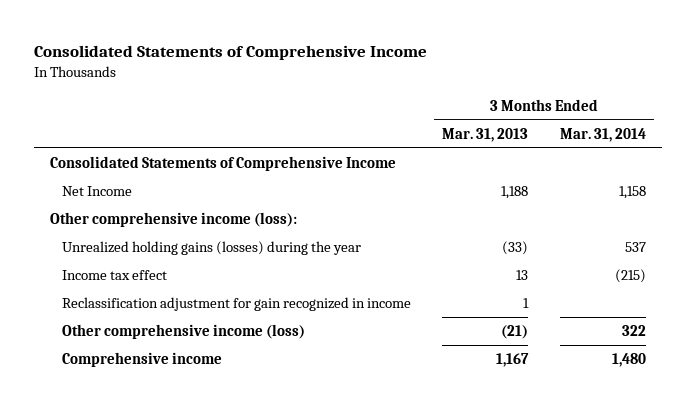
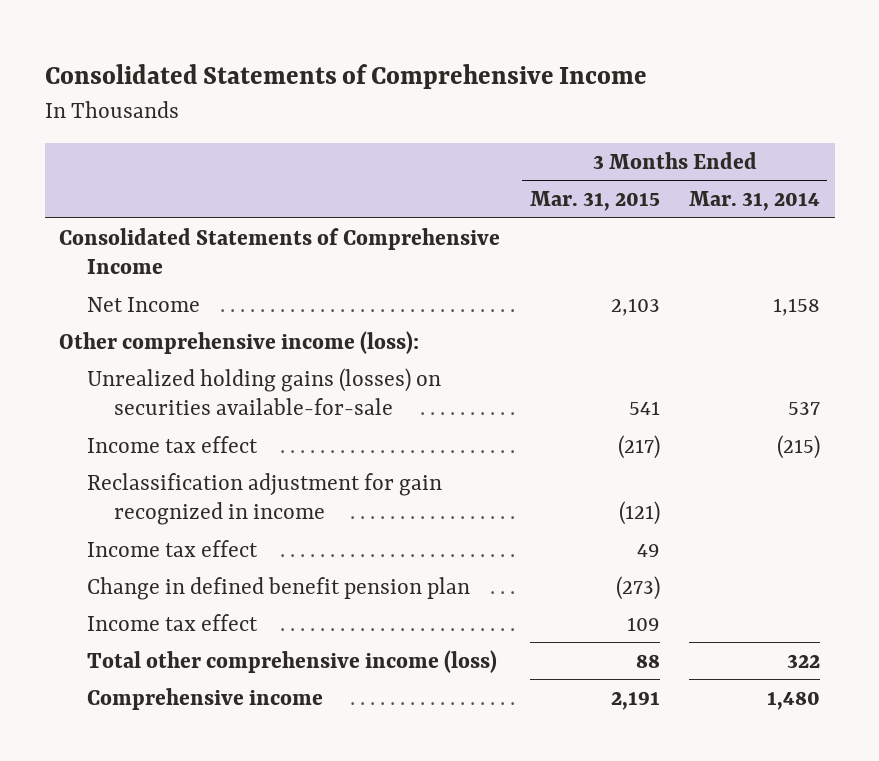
- | 3 Months Ended Mar. 31, 2013 | 3 Months Ended Mar. 31, 2014
+ | 3 Months Ended Mar. 31, 2015 | 3 Months Ended Mar. 31, 2014
- Unrealized holding gains (losses) during the year | (33) | 537
+ Unrealized holding gains (losses) on securities available-for-sale | 541 | 537
- Other comprehensive income (loss) | (21) | 322
+ Income tax effect | 49 |
+ Change in defined benefit pension plan | (273) |
+ Income tax effect | 109 |
+ Total other comprehensive income (loss) | 88 | 322

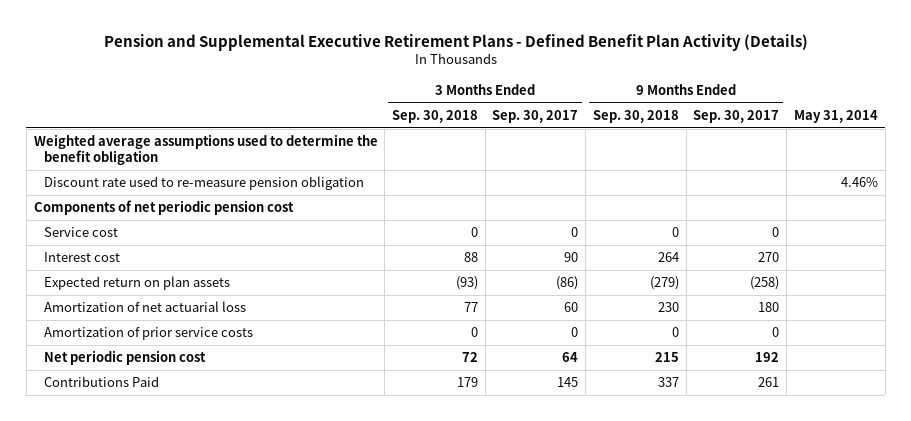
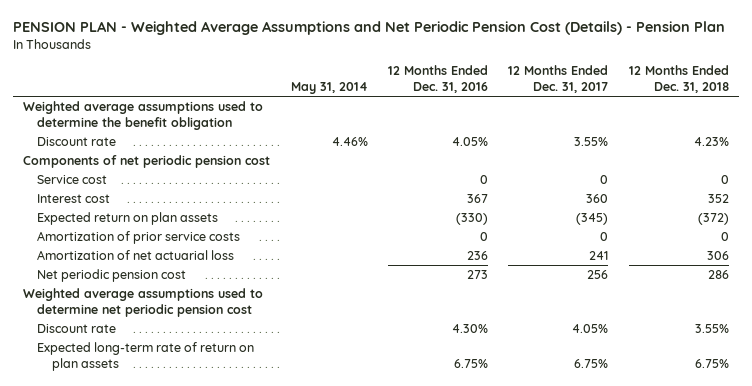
- Pension and Supplemental Executive Retirement Plans - Defined Benefit Plan Activity (Details)
+ PENSION PLAN - Weighted Average Assumptions and Net Periodic Pension Cost (Details) - Pension Plan
- | 3 Months Ended Sep. 30, 2018 | 3 Months Ended Sep. 30, 2017 | 9 Months Ended Sep. 30, 2018 | 9 Months Ended Sep. 30, 2017 | May 31, 2014
+ | May 31, 2014 | 12 Months Ended Dec. 31, 2016 | 12 Months Ended Dec. 31, 2017 | 12 Months Ended Dec. 31, 2018
- Discount rate used to re-measure pension obligation | | | | | 4.46%
+ Discount rate | 4.46% | 4.05% | 3.55% | 4.23%
moved down: Amortization of net actuarial loss | | 236 | 241 | 306
- Contributions Paid | 179 | 145 | 337 | 261 |
+ Weighted average assumptions used to determine net periodic pension cost
+ Discount rate | | 4.30% | 4.05% | 3.55%
+ Expected long-term rate of return on plan assets | | 6.75% | 6.75% | 6.75%

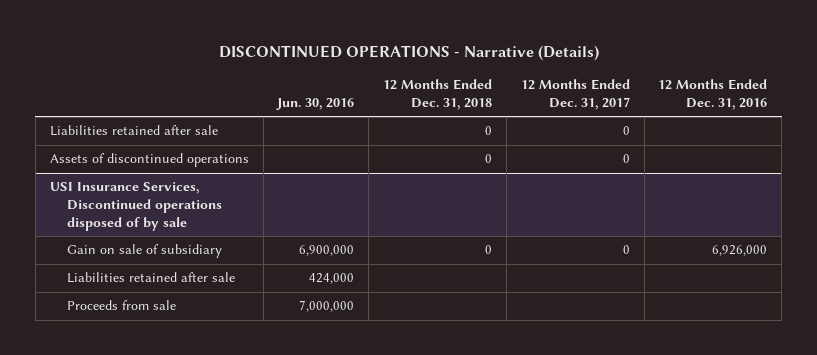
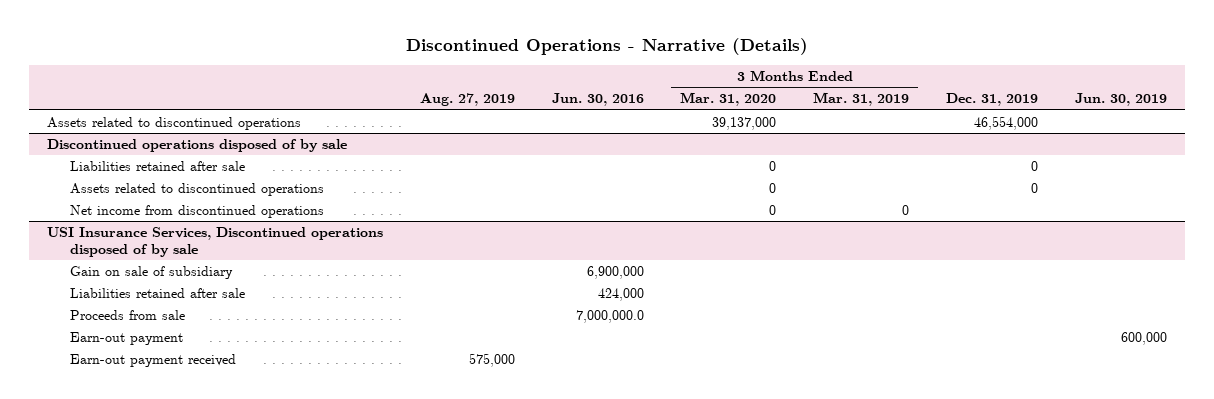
- DISCONTINUED OPERATIONS - Narrative (Details)
+ Discontinued Operations - Narrative (Details)
- | Jun. 30, 2016 | 12 Months Ended Dec. 31, 2018 | 12 Months Ended Dec. 31, 2017 | 12 Months Ended Dec. 31, 2016
+ | Aug. 27, 2019 | Jun. 30, 2016 | 3 Months Ended Mar. 31, 2020 | 3 Months Ended Mar. 31, 2019 | Dec. 31, 2019 | Jun. 30, 2019
- Liabilities retained after sale | | 0 | 0 |
- Assets of discontinued operations | | 0 | 0 |
+ Assets related to discontinued operations | | | 39,137,000 | | 46,554,000 |
+ Discontinued operations disposed of by sale
+ Liabilities retained after sale | | | 0 | | 0 |
+ Assets related to discontinued operations | | | 0 | | 0 |
+ Net income from discontinued operations | | | 0 | 0 | |
@ USI Insurance Services, Discontinued operations disposed of by sale
- Proceeds from sale | 7,000,000 | | |
+ Proceeds from sale | | 7,000,000.0 | | | |
+ Earn-out payment | | | | | | 600,000
+ Earn-out payment received | 575,000 | | | | |

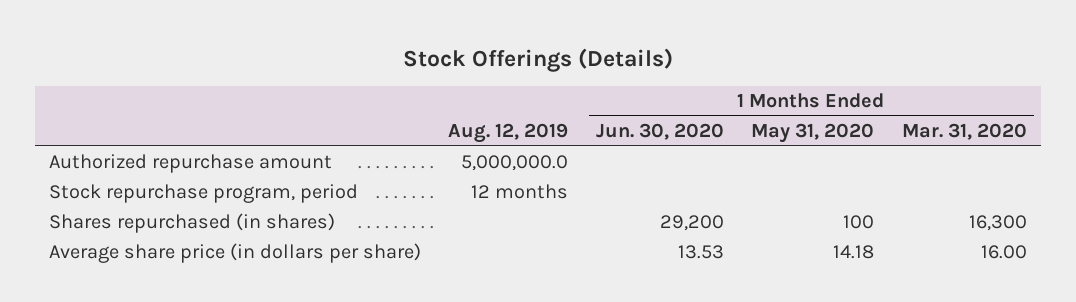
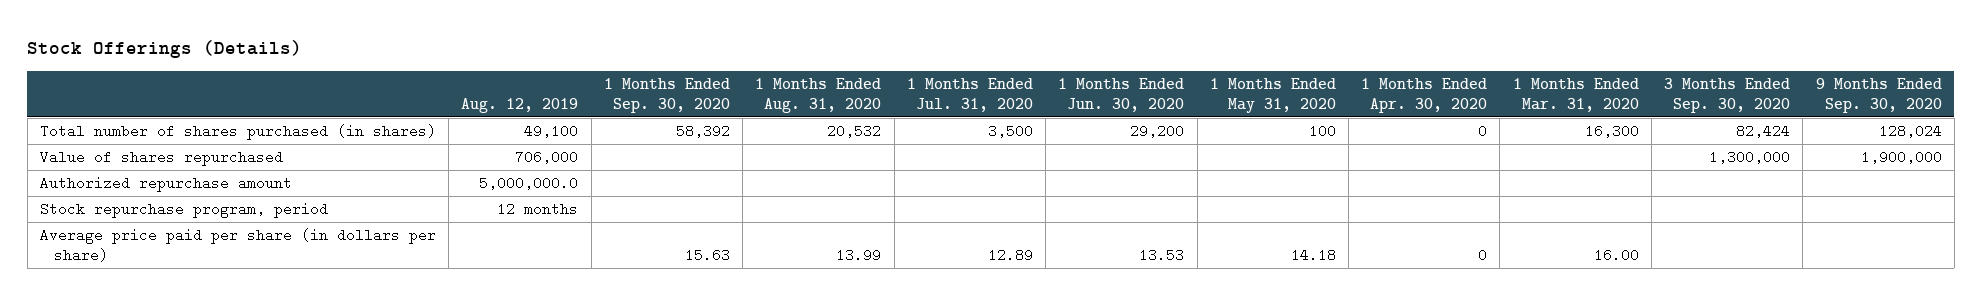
- | Aug. 12, 2019 | 1 Months Ended Jun. 30, 2020 | 1 Months Ended May 31, 2020 | 1 Months Ended Mar. 31, 2020
+ | Aug. 12, 2019 | 1 Months Ended Sep. 30, 2020 | 1 Months Ended Aug. 31, 2020 | 1 Months Ended Jul. 31, 2020 | 1 Months Ended Jun. 30, 2020 | 1 Months Ended May 31, 2020 | 1 Months Ended Apr. 30, 2020 | 1 Months Ended Mar. 31, 2020 | 3 Months Ended Sep. 30, 2020 | 9 Months Ended Sep. 30, 2020
+ Total number of shares purchased (in shares) | 49,100 | 58,392 | 20,532 | 3,500 | 29,200 | 100 | 0 | 16,300 | 82,424 | 128,024
+ Value of shares repurchased | 706,000 | | | | | | | | 1,300,000 | 1,900,000
- Shares repurchased (in shares) | | 29,200 | 100 | 16,300
- Average share price (in dollars per share) | | 13.53 | 14.18 | 16.00
+ Average price paid per share (in dollars per share) | | 15.63 | 13.99 | 12.89 | 13.53 | 14.18 | 0 | 16.00 | |

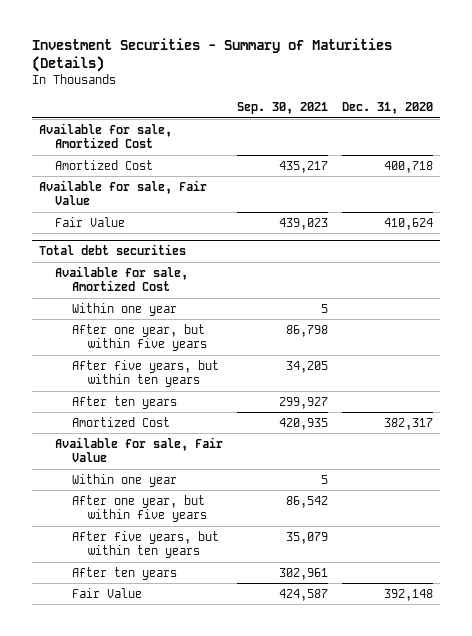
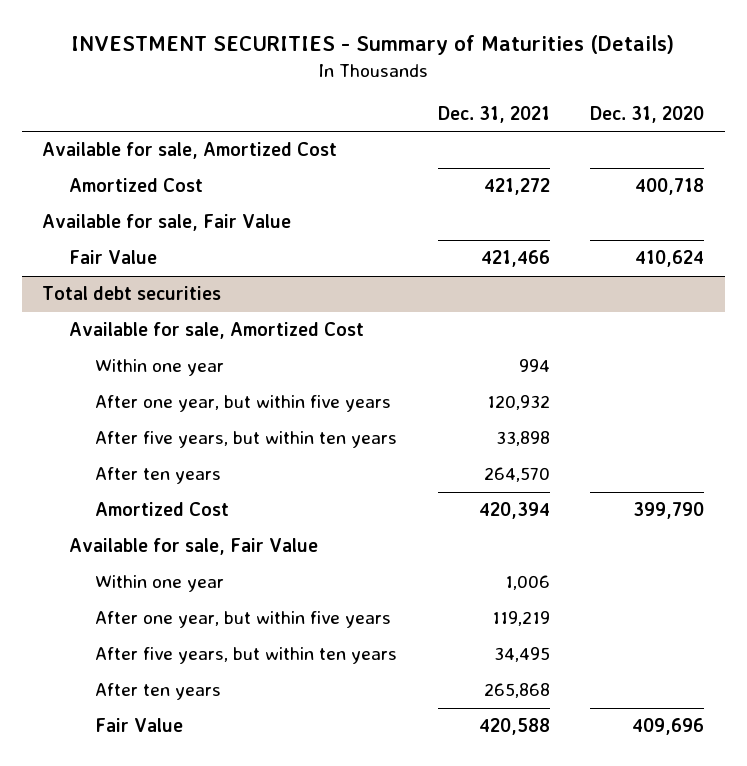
- Investment Securities - Summary of Maturities (Details)
+ INVESTMENT SECURITIES - Summary of Maturities (Details)
- | Sep. 30, 2021 | Dec. 31, 2020
+ | Dec. 31, 2021 | Dec. 31, 2020
@ Total debt securities
- Amortized Cost | 420,935 | 382,317
+ Amortized Cost | 420,394 | 399,790
- Fair Value | 424,587 | 392,148
+ Fair Value | 420,588 | 409,696

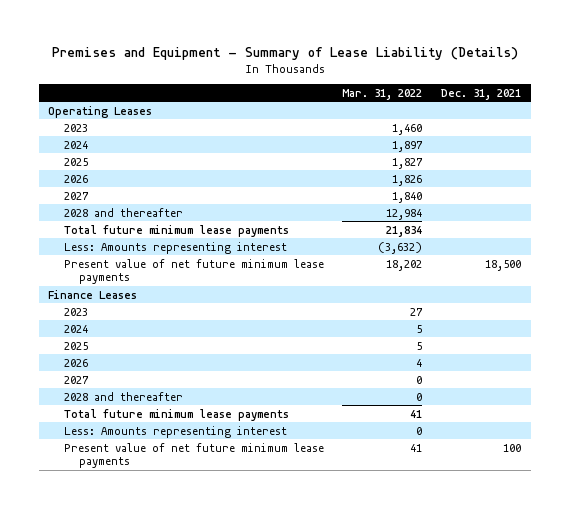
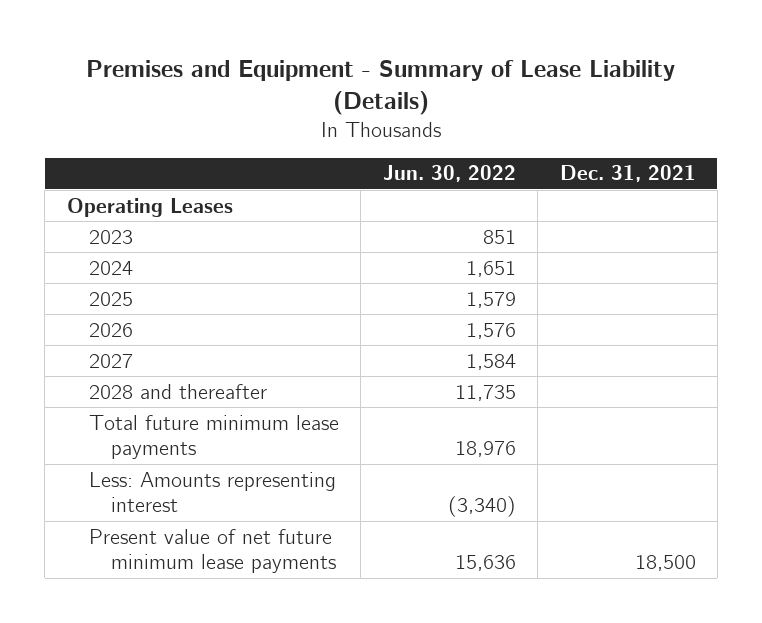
- | Mar. 31, 2022 | Dec. 31, 2021
+ | Jun. 30, 2022 | Dec. 31, 2021
- Finance Leases
- 2023 | 27 |
- 2024 | 5 |
- 2025 | 5 |
- 2026 | 4 |
- 2027 | 0 |
- 2028 and thereafter | 0 |
- Total future minimum lease payments | 41 |
- Less: Amounts representing interest | 0 |
- Present value of net future minimum lease payments | 41 | 100

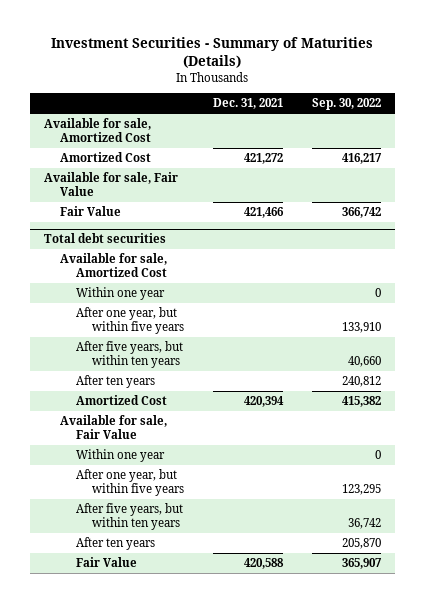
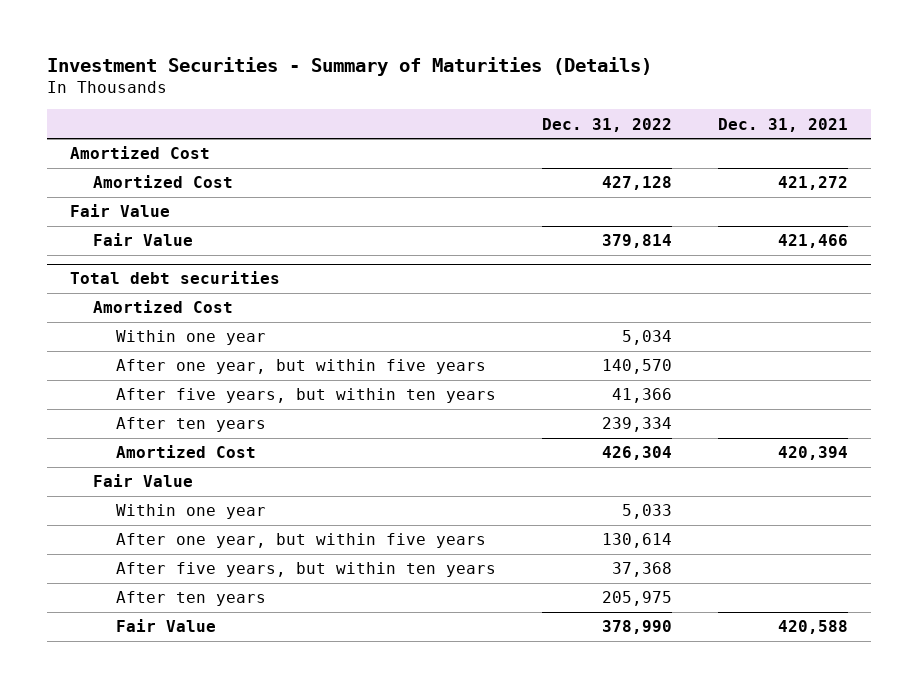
- | Dec. 31, 2021 | Sep. 30, 2022
+ | Dec. 31, 2022 | Dec. 31, 2021
- Available for sale, Amortized Cost
+ Amortized Cost
- Available for sale, Fair Value
+ Fair Value
@ Total debt securities
- Available for sale, Amortized Cost
+ Amortized Cost
- Available for sale, Fair Value
+ Fair Value

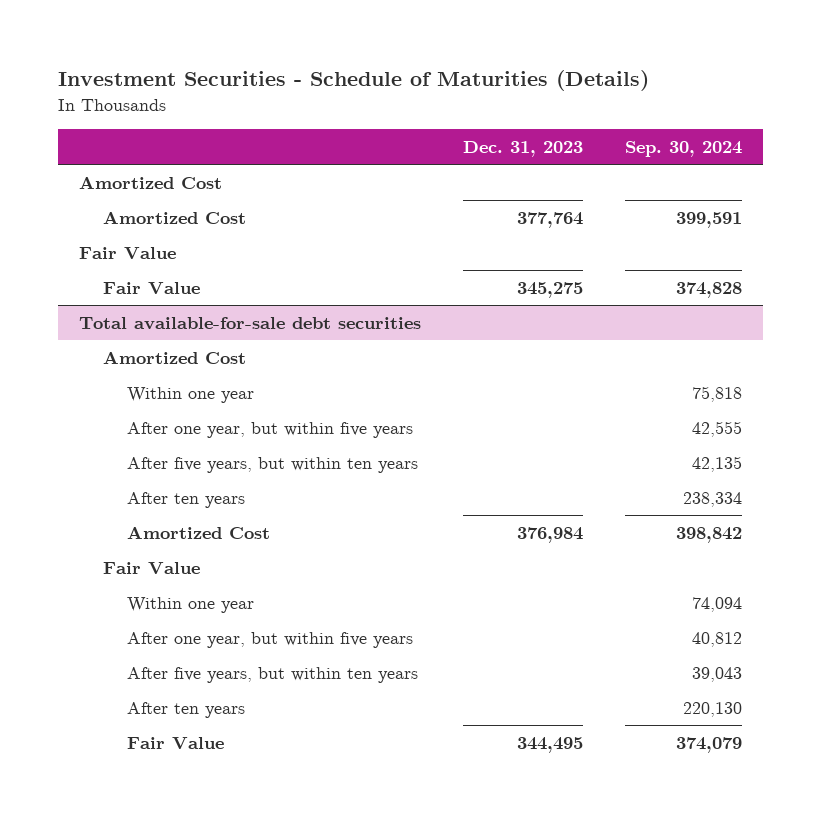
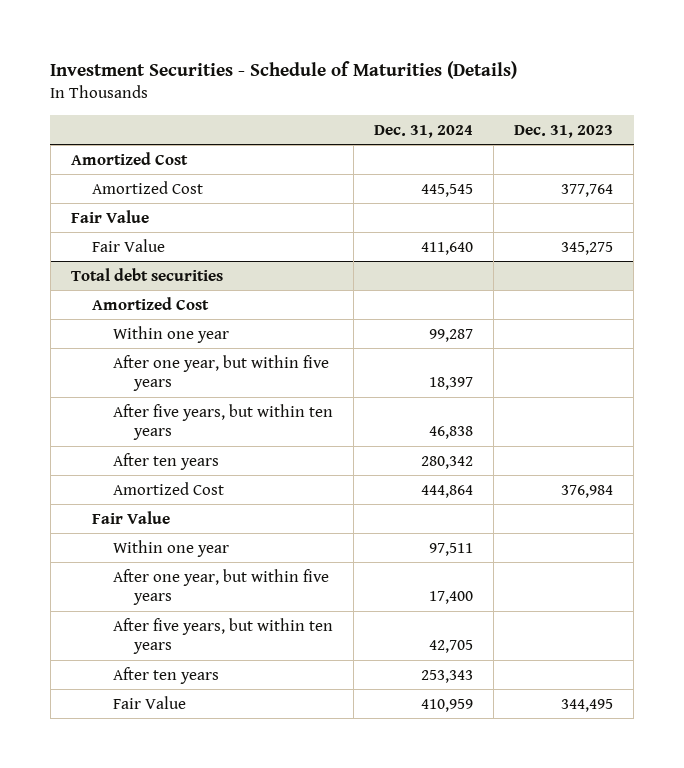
- | Dec. 31, 2023 | Sep. 30, 2024
+ | Dec. 31, 2024 | Dec. 31, 2023
- Total available-for-sale debt securities
+ Total debt securities

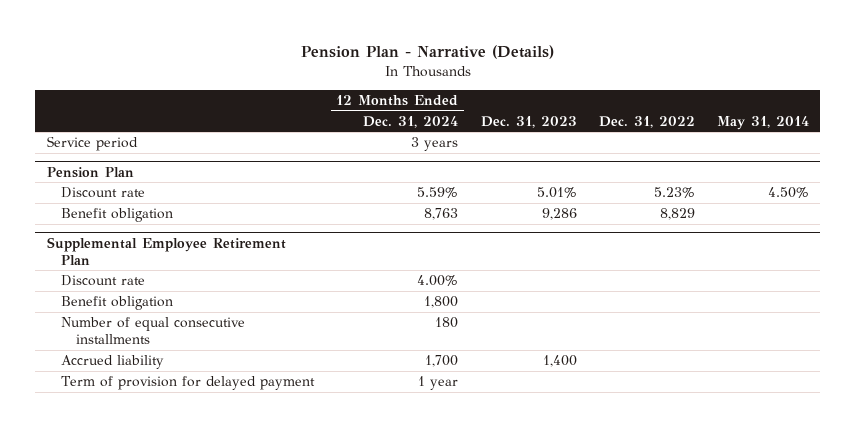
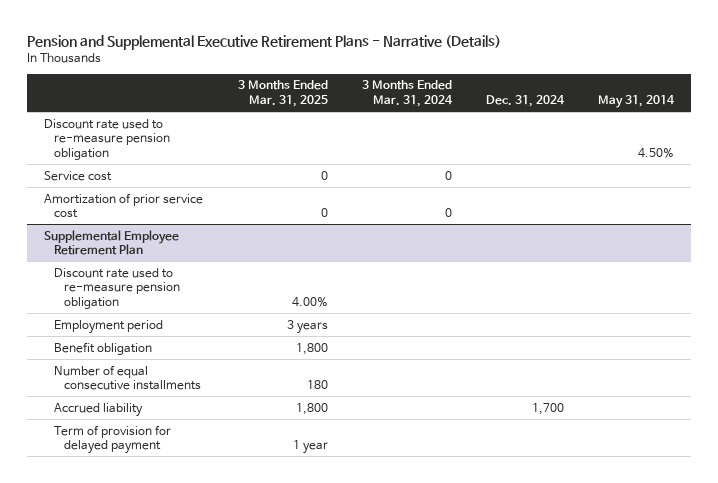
- Pension Plan - Narrative (Details)
+ Pension and Supplemental Executive Retirement Plans - Narrative (Details)
- | 12 Months Ended Dec. 31, 2024 | Dec. 31, 2023 | Dec. 31, 2022 | May 31, 2014
+ | 3 Months Ended Mar. 31, 2025 | 3 Months Ended Mar. 31, 2024 | Dec. 31, 2024 | May 31, 2014
- Service period | 3 years | | |
- Pension Plan
- Discount rate | 5.59% | 5.01% | 5.23% | 4.50%
- Benefit obligation | 8,763 | 9,286 | 8,829 |
+ Discount rate used to re-measure pension obligation | | | | 4.50%
+ Service cost | 0 | 0 | |
+ Amortization of prior service cost | 0 | 0 | |
@ Supplemental Employee Retirement Plan
- Discount rate | 4.00% | | |
+ Discount rate used to re-measure pension obligation | 4.00% | | |
+ Employment period | 3 years | | |

